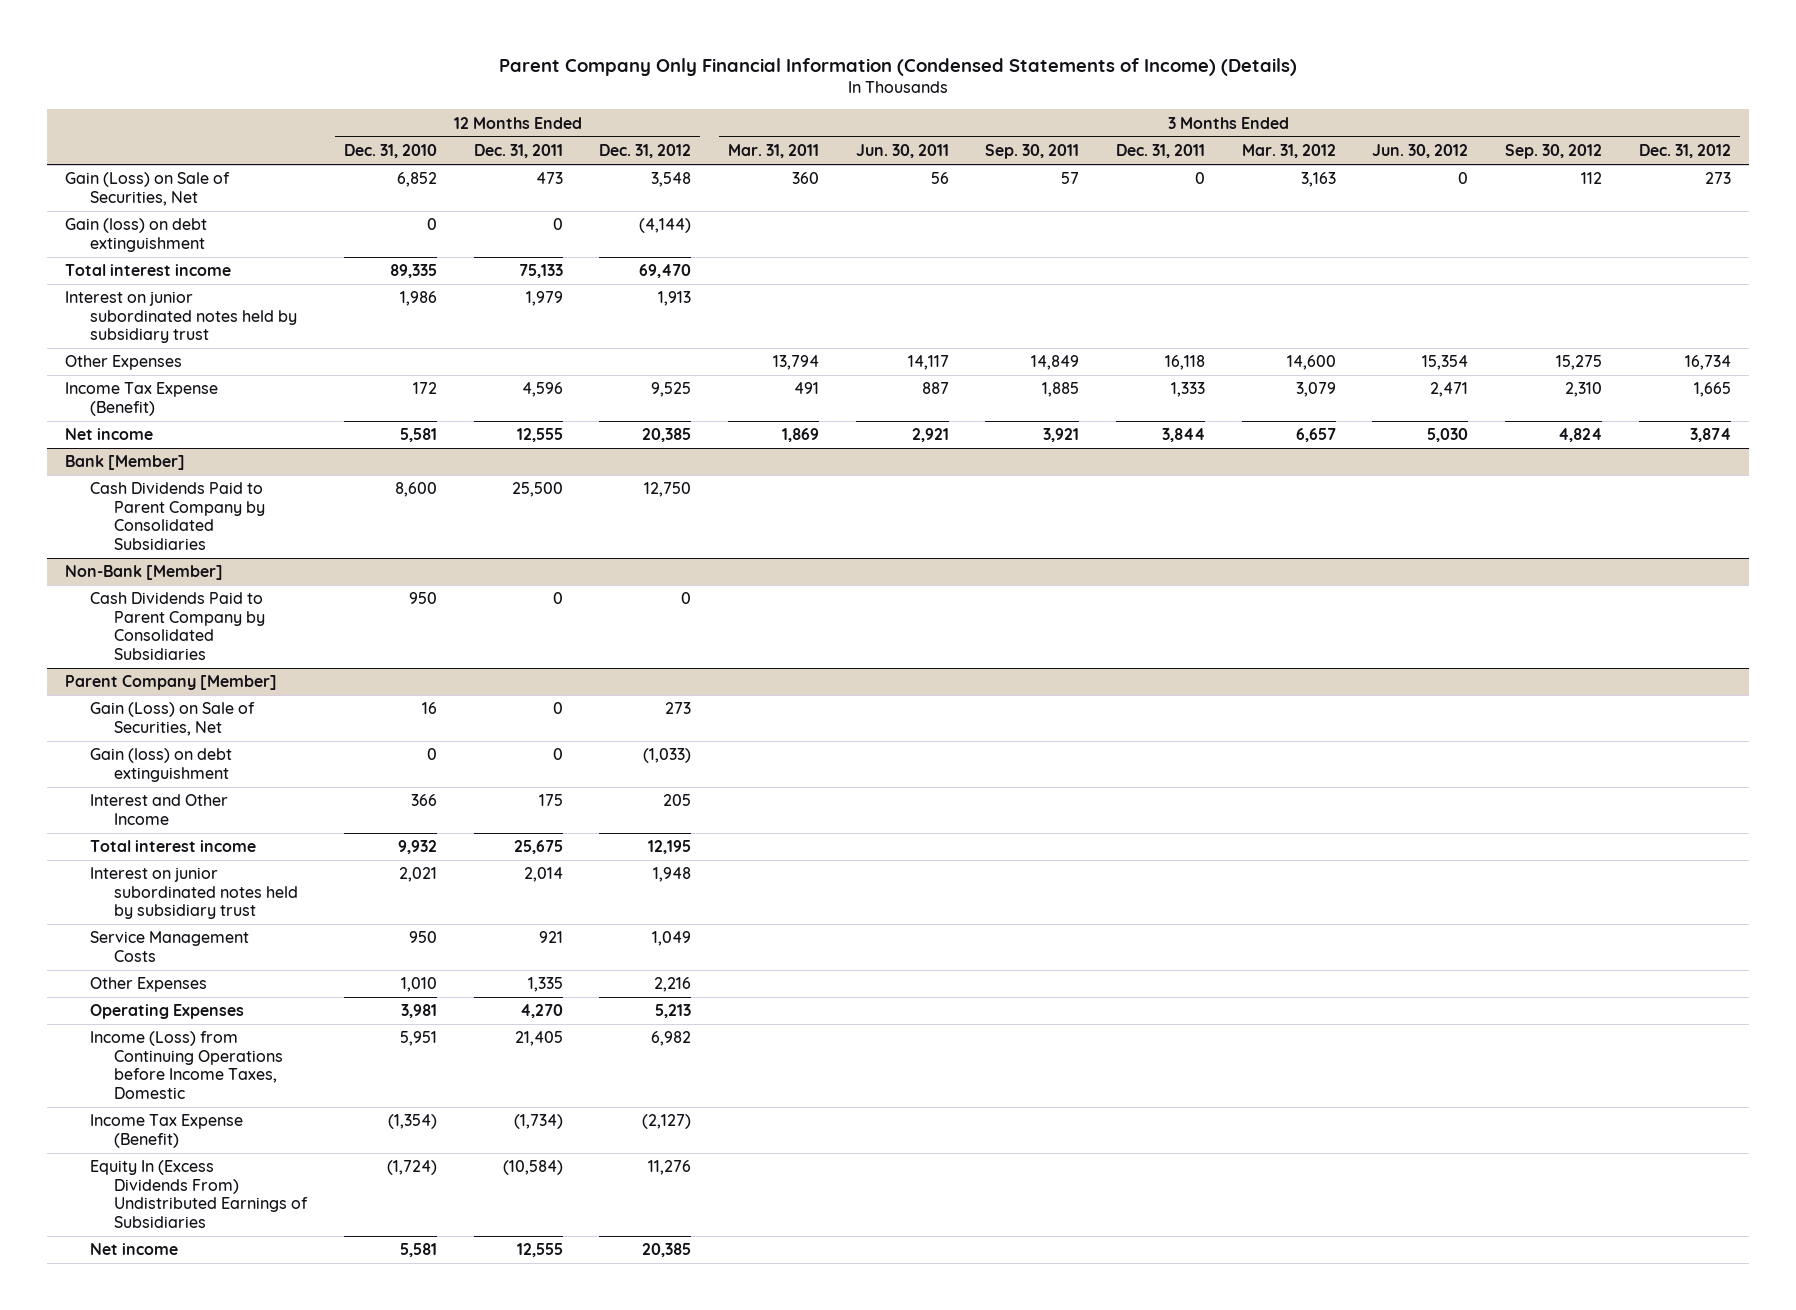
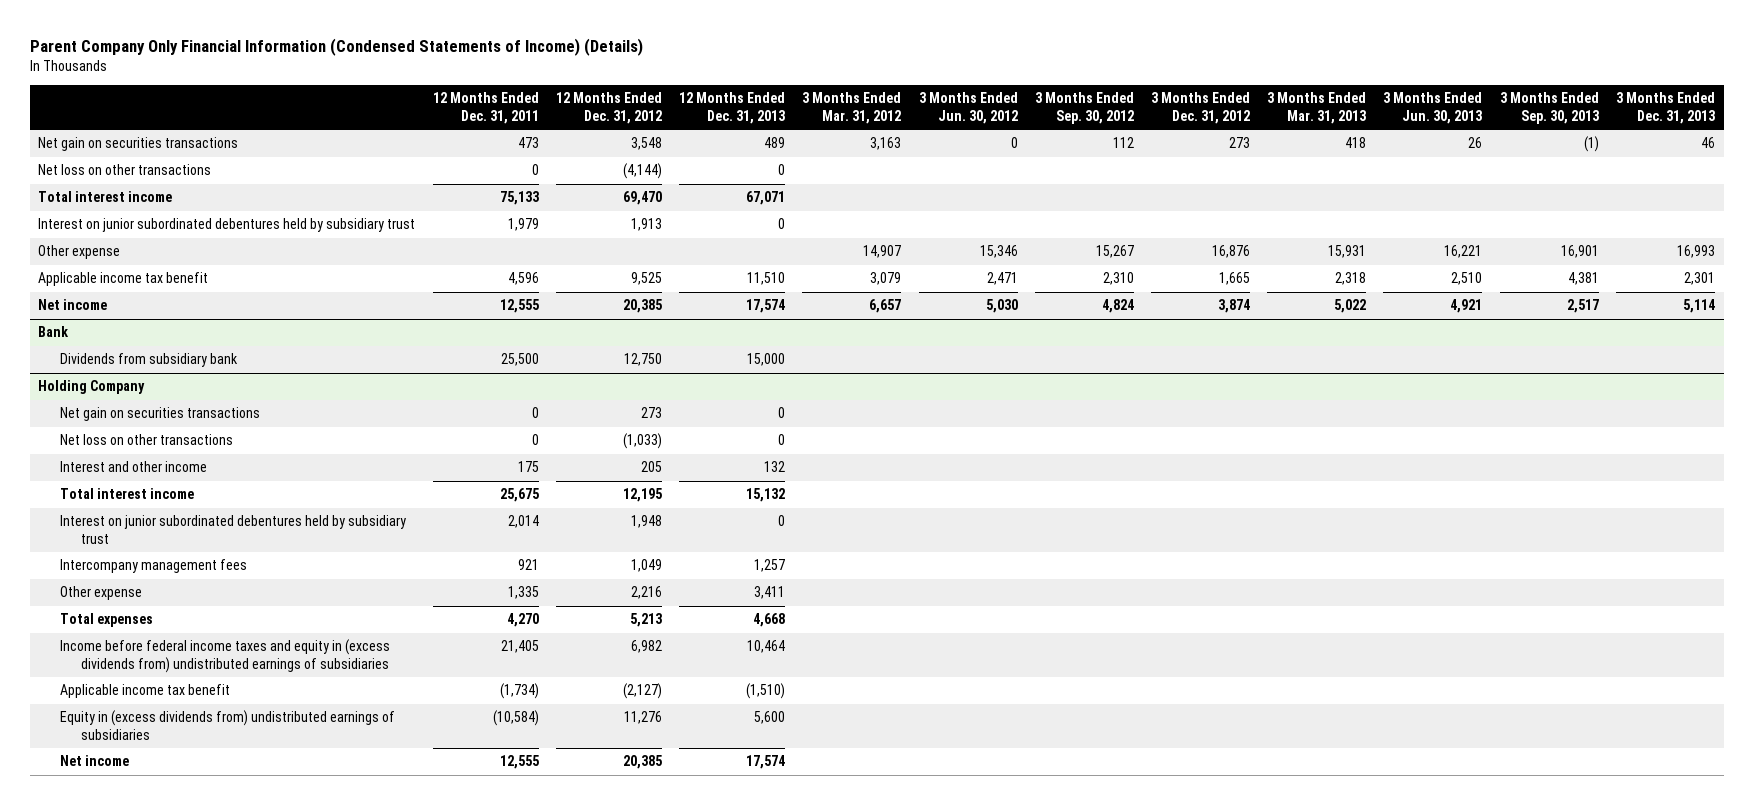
- | 12 Months Ended Dec. 31, 2010 | 12 Months Ended Dec. 31, 2011 | 12 Months Ended Dec. 31, 2012 | 3 Months Ended Mar. 31, 2011 | 3 Months Ended Jun. 30, 2011 | 3 Months Ended Sep. 30, 2011 | 3 Months Ended Dec. 31, 2011 | 3 Months Ended Mar. 31, 2012 | 3 Months Ended Jun. 30, 2012 | 3 Months Ended Sep. 30, 2012 | 3 Months Ended Dec. 31, 2012
+ | 12 Months Ended Dec. 31, 2011 | 12 Months Ended Dec. 31, 2012 | 12 Months Ended Dec. 31, 2013 | 3 Months Ended Mar. 31, 2012 | 3 Months Ended Jun. 30, 2012 | 3 Months Ended Sep. 30, 2012 | 3 Months Ended Dec. 31, 2012 | 3 Months Ended Mar. 31, 2013 | 3 Months Ended Jun. 30, 2013 | 3 Months Ended Sep. 30, 2013 | 3 Months Ended Dec. 31, 2013
- Gain (Loss) on Sale of Securities, Net | 6,852 | 473 | 3,548 | 360 | 56 | 57 | 0 | 3,163 | 0 | 112 | 273
- Gain (loss) on debt extinguishment | 0 | 0 | (4,144) | | | | | | | |
+ Net gain on securities transactions | 473 | 3,548 | 489 | 3,163 | 0 | 112 | 273 | 418 | 26 | (1) | 46
+ Net loss on other transactions | 0 | (4,144) | 0 | | | | | | | |
- Interest on junior subordinated notes held by subsidiary trust | 1,986 | 1,979 | 1,913 | | | | | | | |
- Other Expenses | | | | 13,794 | 14,117 | 14,849 | 16,118 | 14,600 | 15,354 | 15,275 | 16,734
- Income Tax Expense (Benefit) | 172 | 4,596 | 9,525 | 491 | 887 | 1,885 | 1,333 | 3,079 | 2,471 | 2,310 | 1,665
+ Interest on junior subordinated debentures held by subsidiary trust | 1,979 | 1,913 | 0 | | | | | | | |
+ Other expense | | | | 14,907 | 15,346 | 15,267 | 16,876 | 15,931 | 16,221 | 16,901 | 16,993
+ Applicable income tax benefit | 4,596 | 9,525 | 11,510 | 3,079 | 2,471 | 2,310 | 1,665 | 2,318 | 2,510 | 4,381 | 2,301
- Bank [Member]
- Cash Dividends Paid to Parent Company by Consolidated Subsidiaries | 8,600 | 25,500 | 12,750 | | | | | | | |
- Non-Bank [Member]
- Cash Dividends Paid to Parent Company by Consolidated Subsidiaries | 950 | 0 | 0 | | | | | | | |
- Parent Company [Member]
- Gain (Loss) on Sale of Securities, Net | 16 | 0 | 273 | | | | | | | |
- Gain (loss) on debt extinguishment | 0 | 0 | (1,033) | | | | | | | |
- Interest and Other Income | 366 | 175 | 205 | | | | | | | |
+ Bank
+ Dividends from subsidiary bank | 25,500 | 12,750 | 15,000 | | | | | | | |
+ Holding Company
+ Net gain on securities transactions | 0 | 273 | 0 | | | | | | | |
+ Net loss on other transactions | 0 | (1,033) | 0 | | | | | | | |
+ Interest and other income | 175 | 205 | 132 | | | | | | | |
- Interest on junior subordinated notes held by subsidiary trust | 2,021 | 2,014 | 1,948 | | | | | | | |
- Service Management Costs | 950 | 921 | 1,049 | | | | | | | |
- Other Expenses | 1,010 | 1,335 | 2,216 | | | | | | | |
- Operating Expenses | 3,981 | 4,270 | 5,213 | | | | | | | |
- Income (Loss) from Continuing Operations before Income Taxes, Domestic | 5,951 | 21,405 | 6,982 | | | | | | | |
- Income Tax Expense (Benefit) | (1,354) | (1,734) | (2,127) | | | | | | | |
- Equity In (Excess Dividends From) Undistributed Earnings of Subsidiaries | (1,724) | (10,584) | 11,276 | | | | | | | |
+ Interest on junior subordinated debentures held by subsidiary trust | 2,014 | 1,948 | 0 | | | | | | | |
+ Intercompany management fees | 921 | 1,049 | 1,257 | | | | | | | |
+ Other expense | 1,335 | 2,216 | 3,411 | | | | | | | |
+ Total expenses | 4,270 | 5,213 | 4,668 | | | | | | | |
+ Income before federal income taxes and equity in (excess dividends from) undistributed earnings of subsidiaries | 21,405 | 6,982 | 10,464 | | | | | | | |
+ Applicable income tax benefit | (1,734) | (2,127) | (1,510) | | | | | | | |
+ Equity in (excess dividends from) undistributed earnings of subsidiaries | (10,584) | 11,276 | 5,600 | | | | | | | |

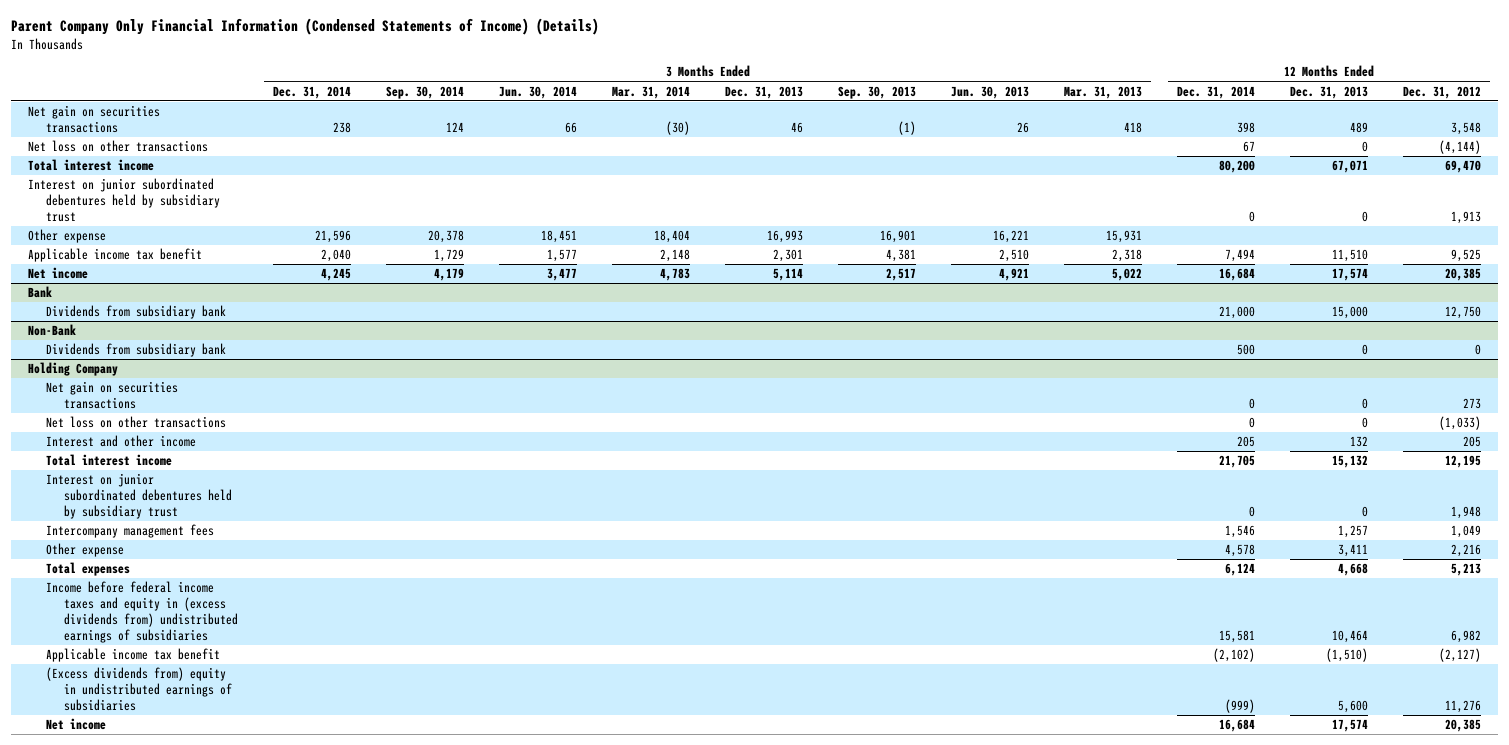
- | 12 Months Ended Dec. 31, 2011 | 12 Months Ended Dec. 31, 2012 | 12 Months Ended Dec. 31, 2013 | 3 Months Ended Mar. 31, 2012 | 3 Months Ended Jun. 30, 2012 | 3 Months Ended Sep. 30, 2012 | 3 Months Ended Dec. 31, 2012 | 3 Months Ended Mar. 31, 2013 | 3 Months Ended Jun. 30, 2013 | 3 Months Ended Sep. 30, 2013 | 3 Months Ended Dec. 31, 2013
+ | 3 Months Ended Dec. 31, 2014 | 3 Months Ended Sep. 30, 2014 | 3 Months Ended Jun. 30, 2014 | 3 Months Ended Mar. 31, 2014 | 3 Months Ended Dec. 31, 2013 | 3 Months Ended Sep. 30, 2013 | 3 Months Ended Jun. 30, 2013 | 3 Months Ended Mar. 31, 2013 | 12 Months Ended Dec. 31, 2014 | 12 Months Ended Dec. 31, 2013 | 12 Months Ended Dec. 31, 2012
+ Non-Bank
+ Dividends from subsidiary bank | | | | | | | | | 500 | 0 | 0
@ Holding Company
- Equity in (excess dividends from) undistributed earnings of subsidiaries | (10,584) | 11,276 | 5,600 | | | | | | | |
+ (Excess dividends from) equity in undistributed earnings of subsidiaries | | | | | | | | | (999) | 5,600 | 11,276

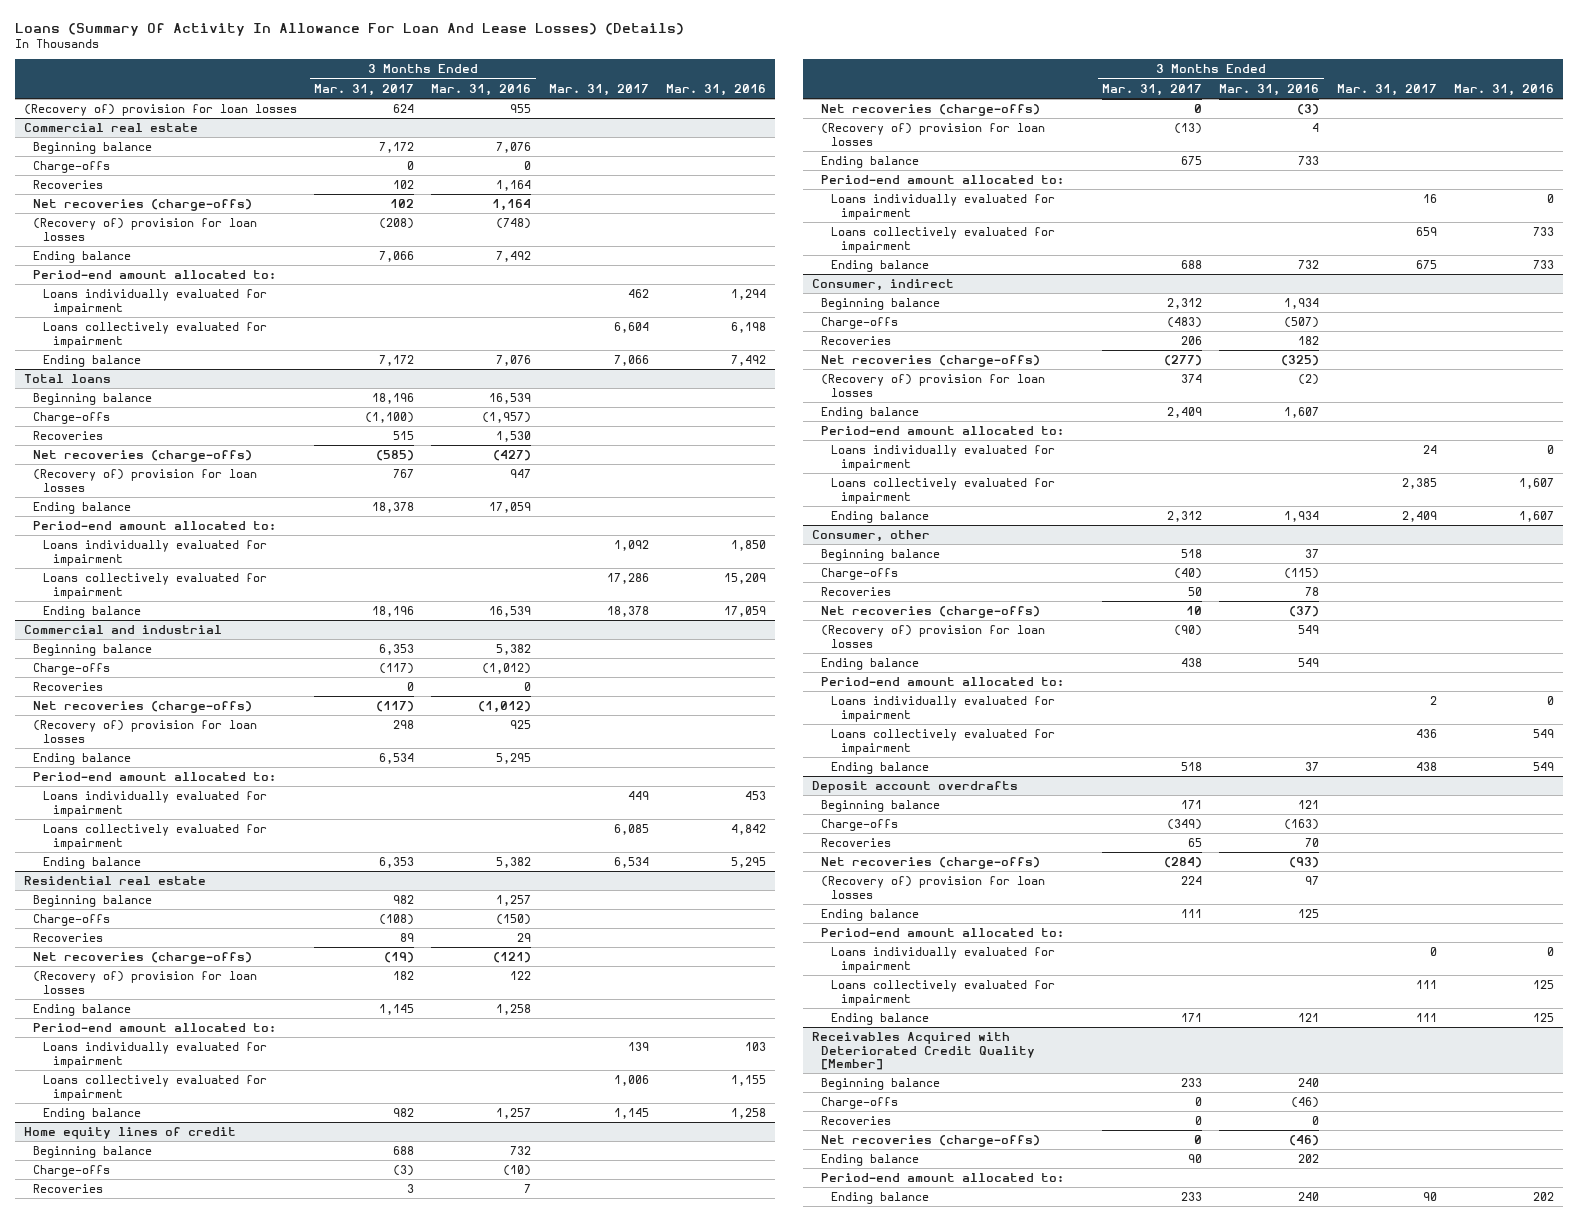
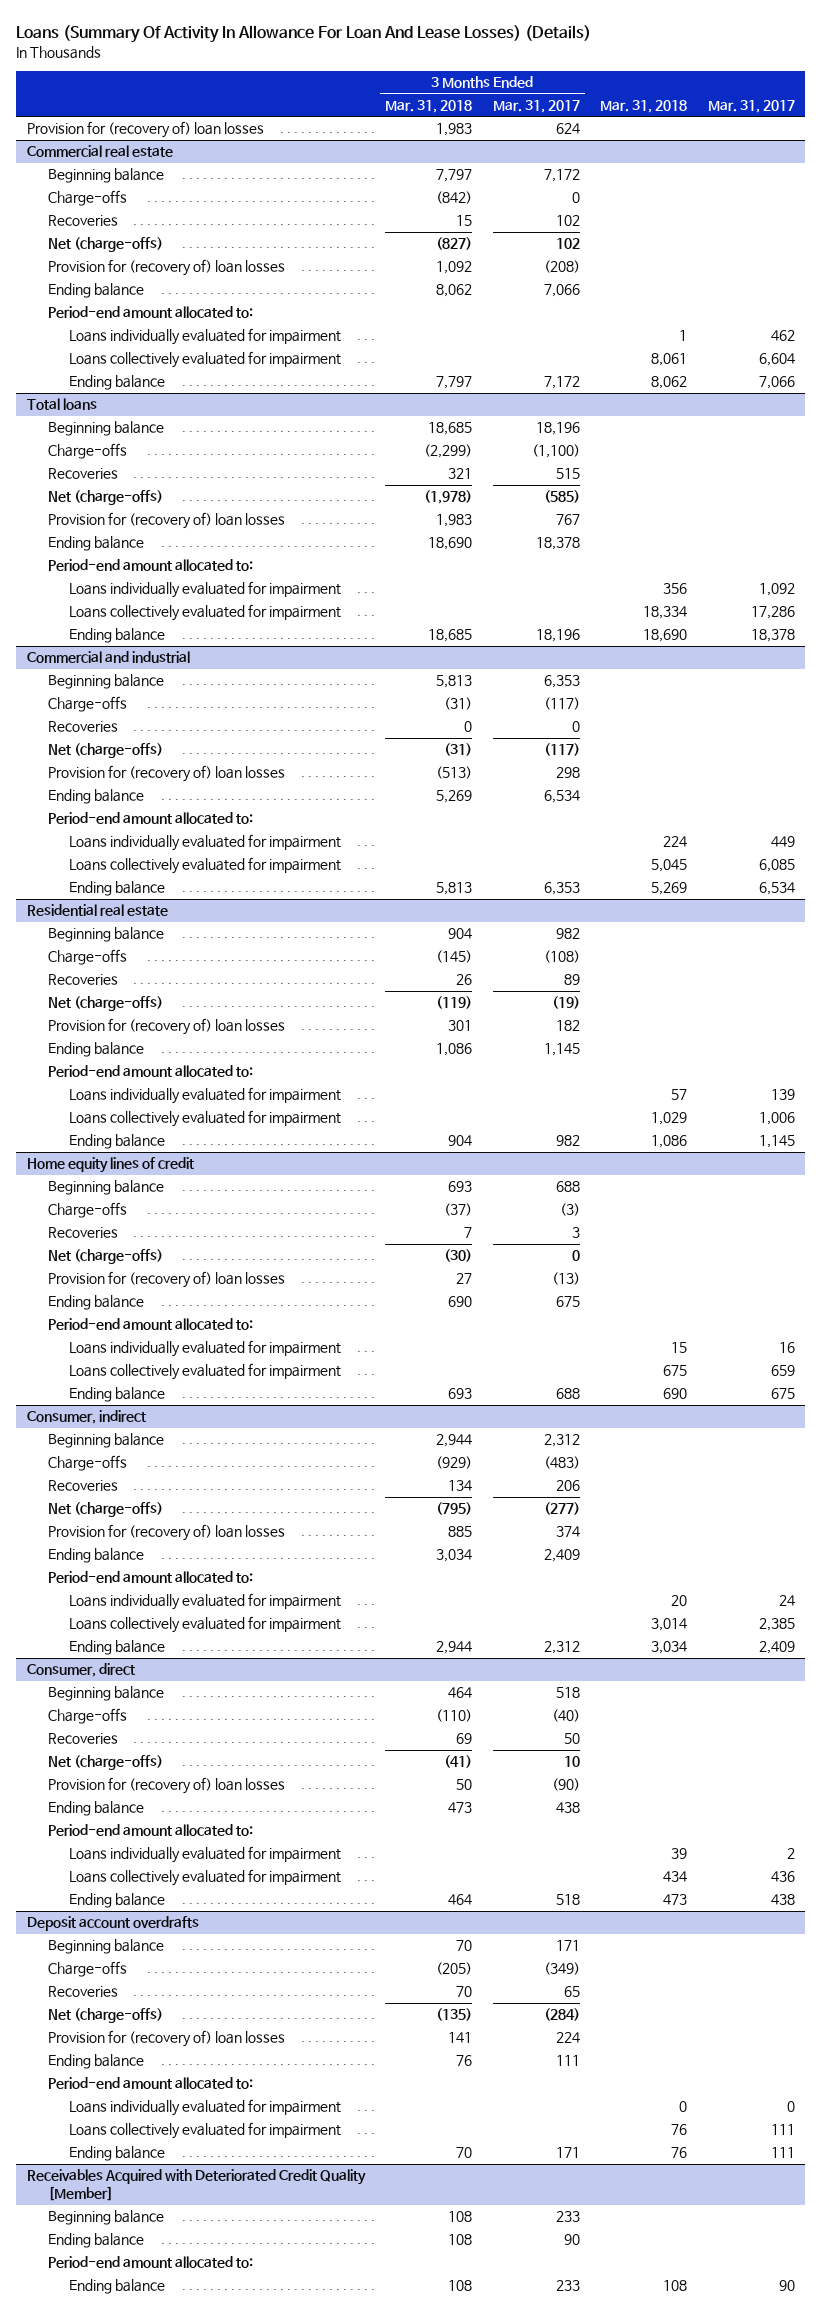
- | 3 Months Ended Mar. 31, 2017 | 3 Months Ended Mar. 31, 2016 | Mar. 31, 2017 | Mar. 31, 2016
+ | 3 Months Ended Mar. 31, 2018 | 3 Months Ended Mar. 31, 2017 | Mar. 31, 2018 | Mar. 31, 2017
- (Recovery of) provision for loan losses | 624 | 955 | |
+ Provision for (recovery of) loan losses | 1,983 | 624 | |
@ Commercial real estate
- Net recoveries (charge-offs) | 102 | 1,164 | |
- (Recovery of) provision for loan losses | (208) | (748) | |
+ Net (charge-offs) | (827) | 102 | |
+ Provision for (recovery of) loan losses | 1,092 | (208) | |
@ Total loans
- Net recoveries (charge-offs) | (585) | (427) | |
- (Recovery of) provision for loan losses | 767 | 947 | |
+ Net (charge-offs) | (1,978) | (585) | |
+ Provision for (recovery of) loan losses | 1,983 | 767 | |
@ Commercial and industrial
- Net recoveries (charge-offs) | (117) | (1,012) | |
- (Recovery of) provision for loan losses | 298 | 925 | |
+ Net (charge-offs) | (31) | (117) | |
+ Provision for (recovery of) loan losses | (513) | 298 | |
@ Residential real estate
- Net recoveries (charge-offs) | (19) | (121) | |
- (Recovery of) provision for loan losses | 182 | 122 | |
+ Net (charge-offs) | (119) | (19) | |
+ Provision for (recovery of) loan losses | 301 | 182 | |
@ Home equity lines of credit
- Net recoveries (charge-offs) | 0 | (3) | |
- (Recovery of) provision for loan losses | (13) | 4 | |
+ Net (charge-offs) | (30) | 0 | |
+ Provision for (recovery of) loan losses | 27 | (13) | |
@ Consumer, indirect
- Net recoveries (charge-offs) | (277) | (325) | |
- (Recovery of) provision for loan losses | 374 | (2) | |
+ Net (charge-offs) | (795) | (277) | |
+ Provision for (recovery of) loan losses | 885 | 374 | |
- Consumer, other
+ Consumer, direct
- Net recoveries (charge-offs) | 10 | (37) | |
- (Recovery of) provision for loan losses | (90) | 549 | |
+ Net (charge-offs) | (41) | 10 | |
+ Provision for (recovery of) loan losses | 50 | (90) | |
@ Deposit account overdrafts
- Net recoveries (charge-offs) | (284) | (93) | |
- (Recovery of) provision for loan losses | 224 | 97 | |
+ Net (charge-offs) | (135) | (284) | |
+ Provision for (recovery of) loan losses | 141 | 224 | |
@ Receivables Acquired with Deteriorated Credit Quality [Member]
- Charge-offs | 0 | (46) | |
- Recoveries | 0 | 0 | |
- Net recoveries (charge-offs) | 0 | (46) | |

